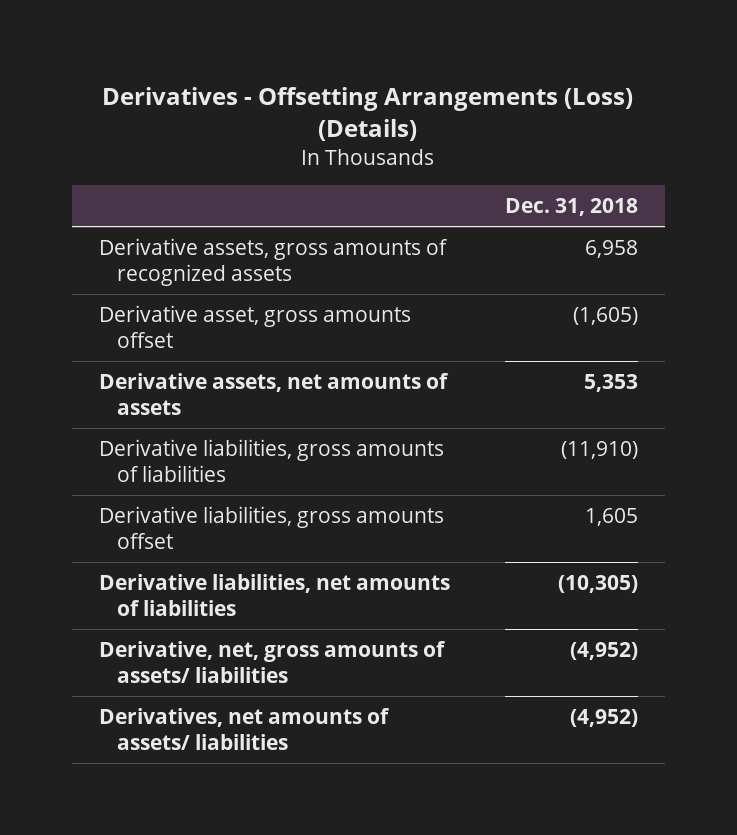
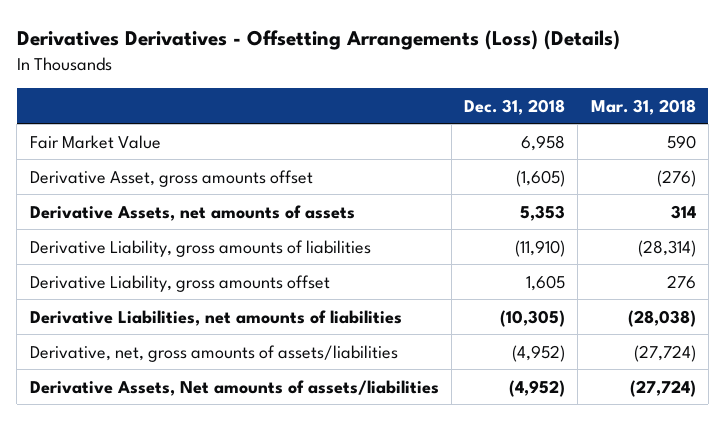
- Derivatives - Offsetting Arrangements (Loss) (Details)
+ Derivatives Derivatives - Offsetting Arrangements (Loss) (Details)
- | Dec. 31, 2018
+ | Dec. 31, 2018 | Mar. 31, 2018
- Derivative assets, gross amounts of recognized assets | 6,958
- Derivative asset, gross amounts offset | (1,605)
- Derivative assets, net amounts of assets | 5,353
- Derivative liabilities, gross amounts of liabilities | (11,910)
- Derivative liabilities, gross amounts offset | 1,605
- Derivative liabilities, net amounts of liabilities | (10,305)
- Derivative, net, gross amounts of assets/ liabilities | (4,952)
- Derivatives, net amounts of assets/ liabilities | (4,952)
+ Fair Market Value | 6,958 | 590
+ Derivative Asset, gross amounts offset | (1,605) | (276)
+ Derivative Assets, net amounts of assets | 5,353 | 314
+ Derivative Liability, gross amounts of liabilities | (11,910) | (28,314)
+ Derivative Liability, gross amounts offset | 1,605 | 276
+ Derivative Liabilities, net amounts of liabilities | (10,305) | (28,038)
+ Derivative, net, gross amounts of assets/liabilities | (4,952) | (27,724)
+ Derivative Assets, Net amounts of assets/liabilities | (4,952) | (27,724)

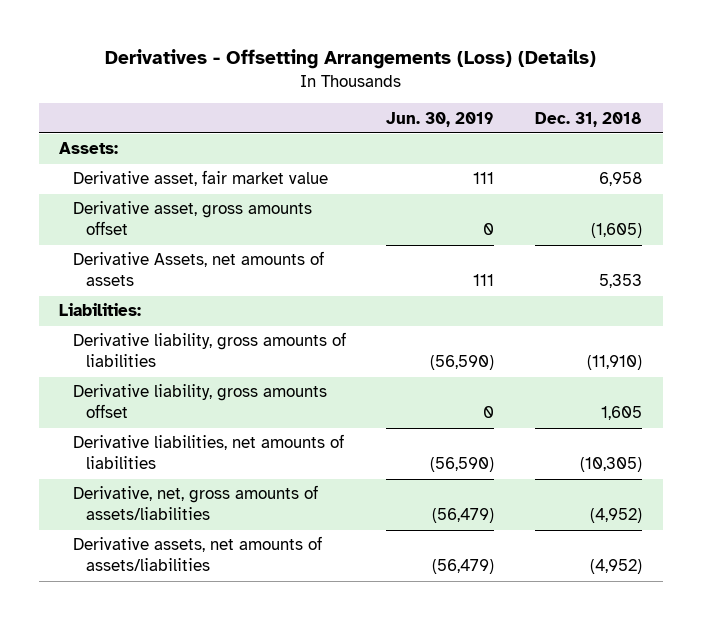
- Derivatives Derivatives - Offsetting Arrangements (Loss) (Details)
+ Derivatives - Offsetting Arrangements (Loss) (Details)
- | Dec. 31, 2018 | Mar. 31, 2018
+ | Jun. 30, 2019 | Dec. 31, 2018
- Fair Market Value | 6,958 | 590
- Derivative Asset, gross amounts offset | (1,605) | (276)
+ Assets:
+ Derivative asset, fair market value | 111 | 6,958
+ Derivative asset, gross amounts offset | 0 | (1,605)
- Derivative Liability, gross amounts of liabilities | (11,910) | (28,314)
- Derivative Liability, gross amounts offset | 1,605 | 276
- Derivative Liabilities, net amounts of liabilities | (10,305) | (28,038)
+ Liabilities:
+ Derivative liability, gross amounts of liabilities | (56,590) | (11,910)
+ Derivative liability, gross amounts offset | 0 | 1,605
+ Derivative liabilities, net amounts of liabilities | (56,590) | (10,305)
- Derivative Assets, Net amounts of assets/liabilities | (4,952) | (27,724)
+ Derivative assets, net amounts of assets/liabilities | (56,479) | (4,952)

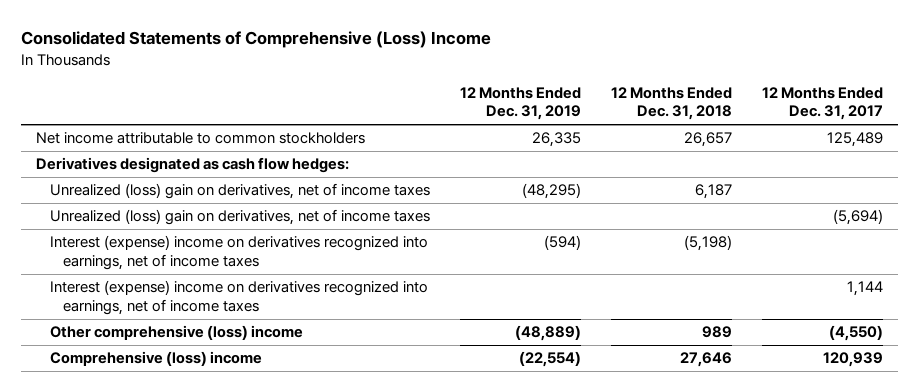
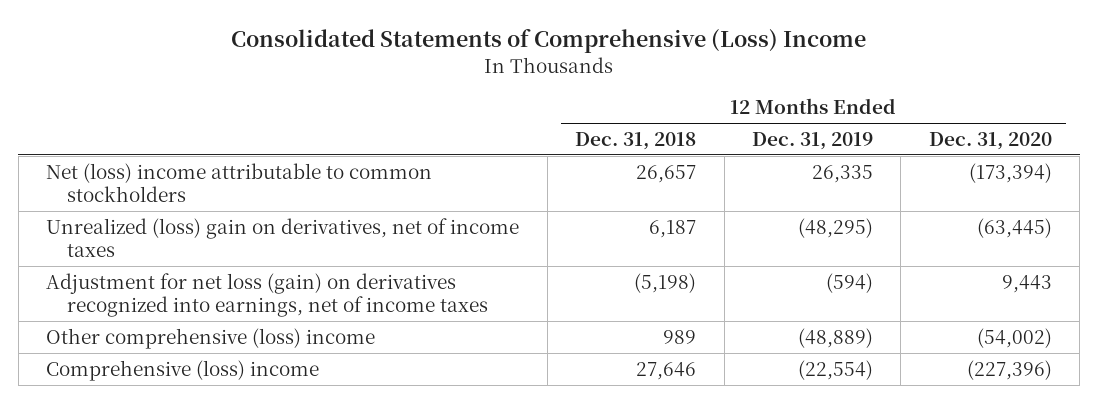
- | 12 Months Ended Dec. 31, 2019 | 12 Months Ended Dec. 31, 2018 | 12 Months Ended Dec. 31, 2017
+ | 12 Months Ended Dec. 31, 2018 | 12 Months Ended Dec. 31, 2019 | 12 Months Ended Dec. 31, 2020
- Net income attributable to common stockholders | 26,335 | 26,657 | 125,489
- Derivatives designated as cash flow hedges:
+ Net (loss) income attributable to common stockholders | 26,657 | 26,335 | (173,394)
- Unrealized (loss) gain on derivatives, net of income taxes | | | (5,694)
- Interest (expense) income on derivatives recognized into earnings, net of income taxes | (594) | (5,198) |
- Interest (expense) income on derivatives recognized into earnings, net of income taxes | | | 1,144
+ Adjustment for net loss (gain) on derivatives recognized into earnings, net of income taxes | (5,198) | (594) | 9,443

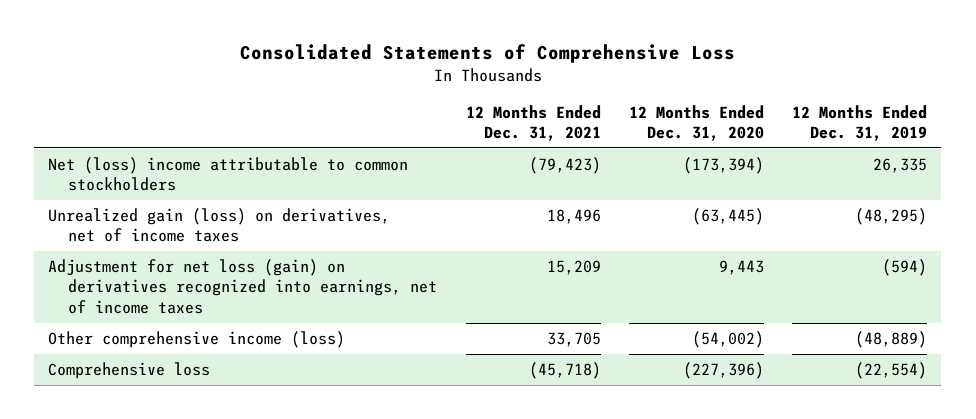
- Consolidated Statements of Comprehensive (Loss) Income
+ Consolidated Statements of Comprehensive Loss
- | 12 Months Ended Dec. 31, 2018 | 12 Months Ended Dec. 31, 2019 | 12 Months Ended Dec. 31, 2020
+ | 12 Months Ended Dec. 31, 2021 | 12 Months Ended Dec. 31, 2020 | 12 Months Ended Dec. 31, 2019
- Unrealized (loss) gain on derivatives, net of income taxes | 6,187 | (48,295) | (63,445)
+ Unrealized gain (loss) on derivatives, net of income taxes | 18,496 | (63,445) | (48,295)
- Other comprehensive (loss) income | 989 | (48,889) | (54,002)
- Comprehensive (loss) income | 27,646 | (22,554) | (227,396)
+ Other comprehensive income (loss) | 33,705 | (54,002) | (48,889)
+ Comprehensive loss | (45,718) | (227,396) | (22,554)

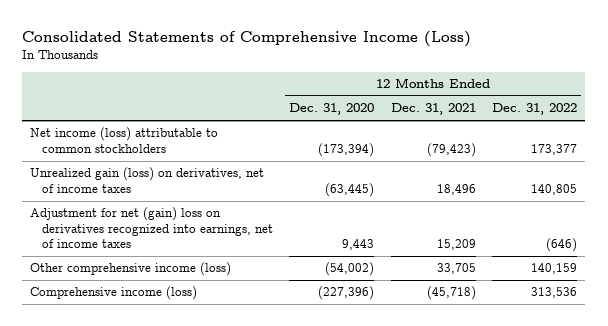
- Consolidated Statements of Comprehensive Loss
+ Consolidated Statements of Comprehensive Income (Loss)
- | 12 Months Ended Dec. 31, 2021 | 12 Months Ended Dec. 31, 2020 | 12 Months Ended Dec. 31, 2019
+ | 12 Months Ended Dec. 31, 2020 | 12 Months Ended Dec. 31, 2021 | 12 Months Ended Dec. 31, 2022
- Net (loss) income attributable to common stockholders | (79,423) | (173,394) | 26,335
+ Net income (loss) attributable to common stockholders | (173,394) | (79,423) | 173,377
- Adjustment for net loss (gain) on derivatives recognized into earnings, net of income taxes | 15,209 | 9,443 | (594)
+ Adjustment for net (gain) loss on derivatives recognized into earnings, net of income taxes | 9,443 | 15,209 | (646)
- Comprehensive loss | (45,718) | (227,396) | (22,554)
+ Comprehensive income (loss) | (227,396) | (45,718) | 313,536

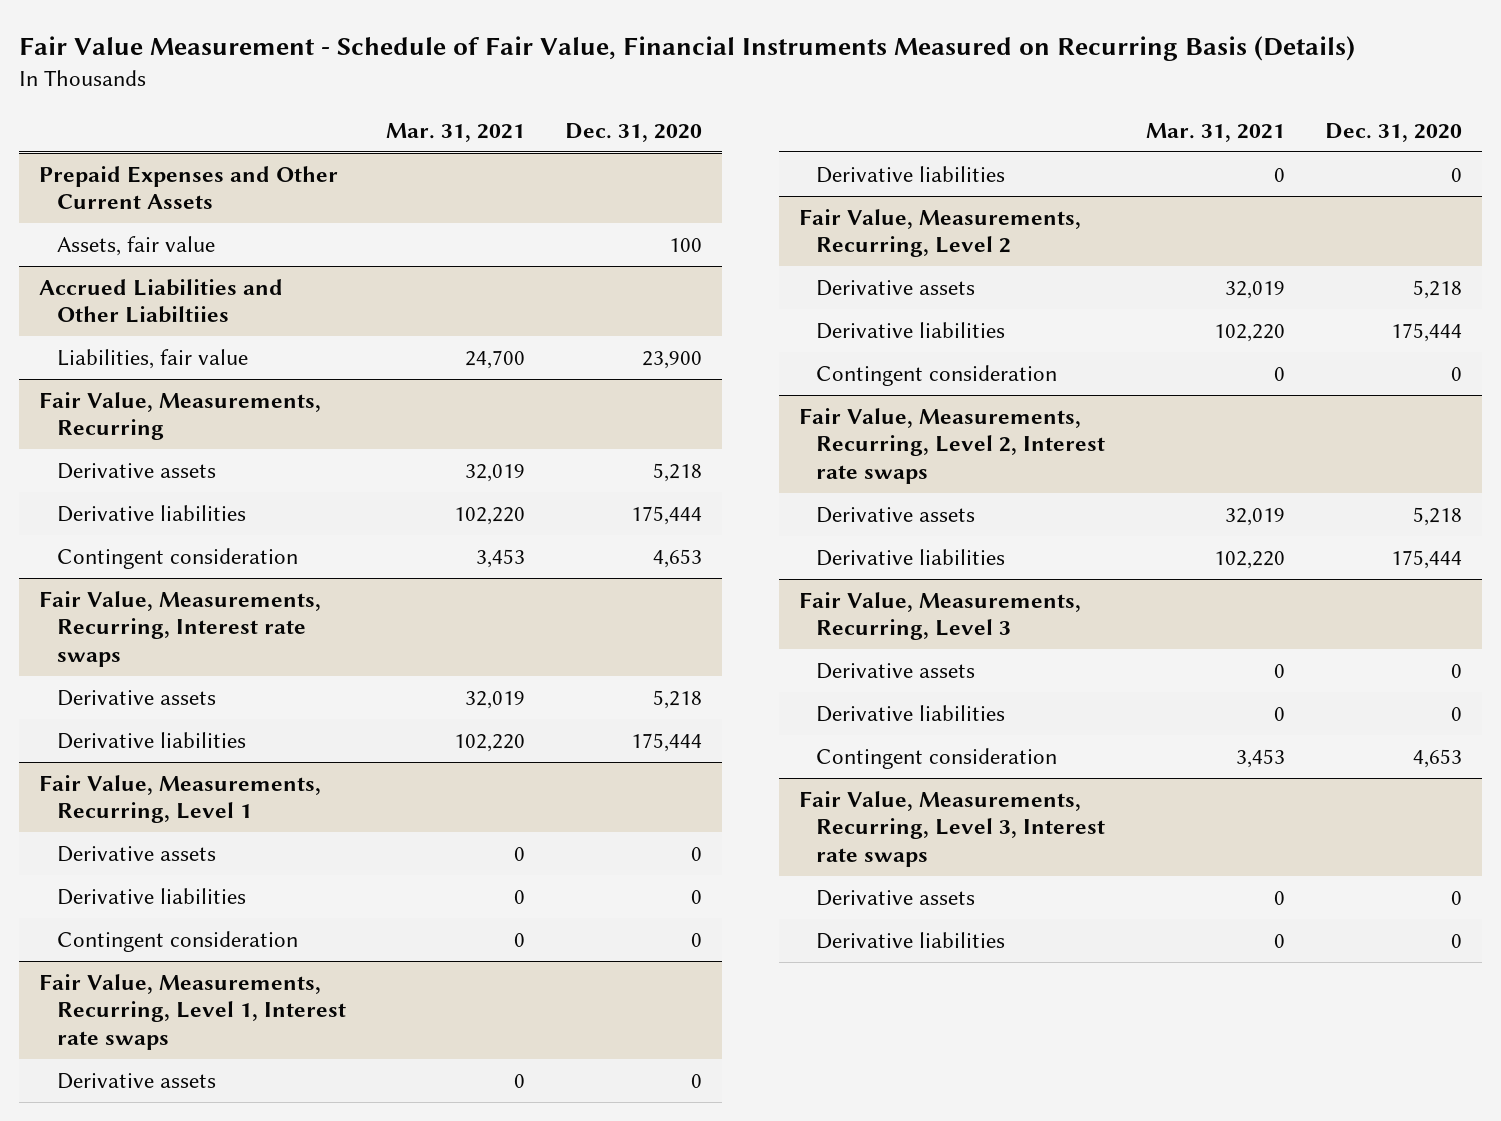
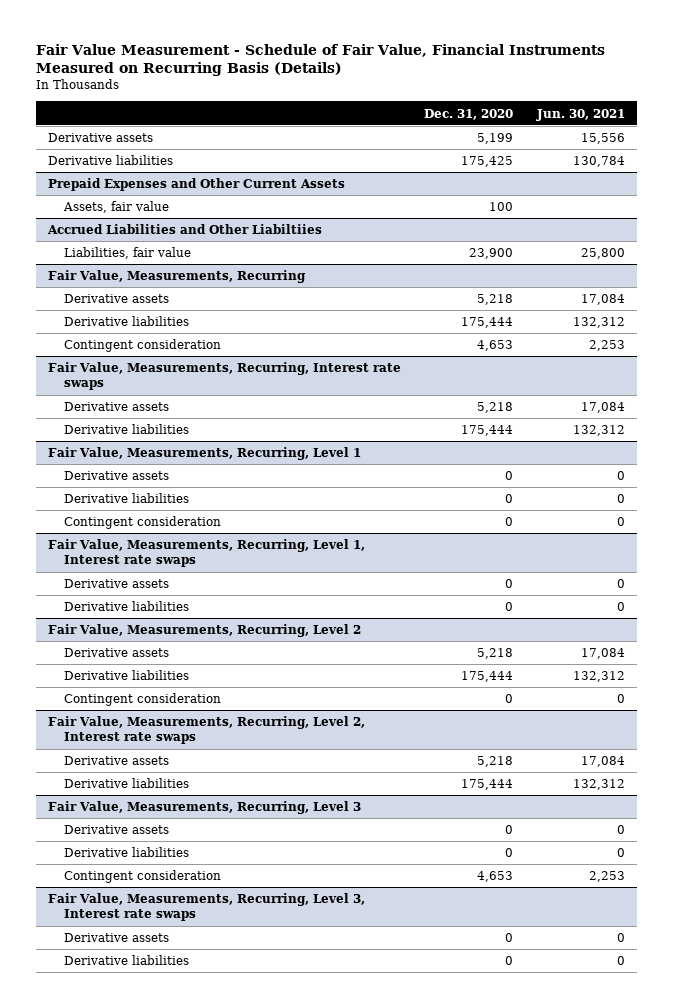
- | Mar. 31, 2021 | Dec. 31, 2020
+ | Dec. 31, 2020 | Jun. 30, 2021
+ Derivative assets | 5,199 | 15,556
+ Derivative liabilities | 175,425 | 130,784

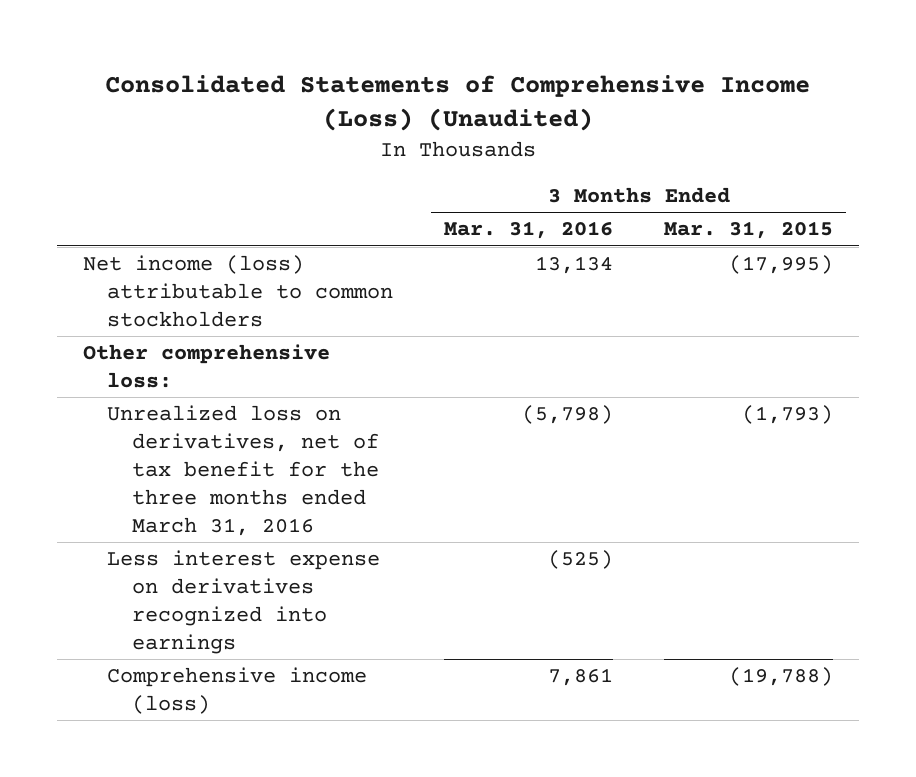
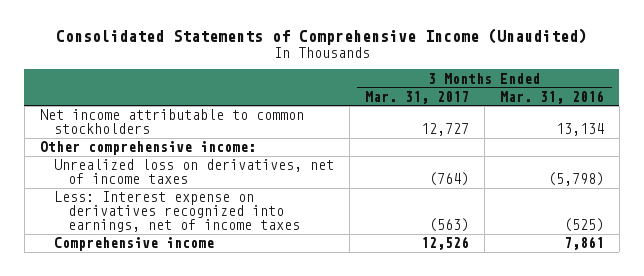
- Consolidated Statements of Comprehensive Income (Loss) (Unaudited)
+ Consolidated Statements of Comprehensive Income (Unaudited)
- | 3 Months Ended Mar. 31, 2016 | 3 Months Ended Mar. 31, 2015
+ | 3 Months Ended Mar. 31, 2017 | 3 Months Ended Mar. 31, 2016
- Net income (loss) attributable to common stockholders | 13,134 | (17,995)
- Other comprehensive loss:
- Unrealized loss on derivatives, net of tax benefit for the three months ended March 31, 2016 | (5,798) | (1,793)
- Less interest expense on derivatives recognized into earnings | (525) |
- Comprehensive income (loss) | 7,861 | (19,788)
+ Net income attributable to common stockholders | 12,727 | 13,134
+ Other comprehensive income:
+ Unrealized loss on derivatives, net of income taxes | (764) | (5,798)
+ Less: Interest expense on derivatives recognized into earnings, net of income taxes | (563) | (525)
+ Comprehensive income | 12,526 | 7,861

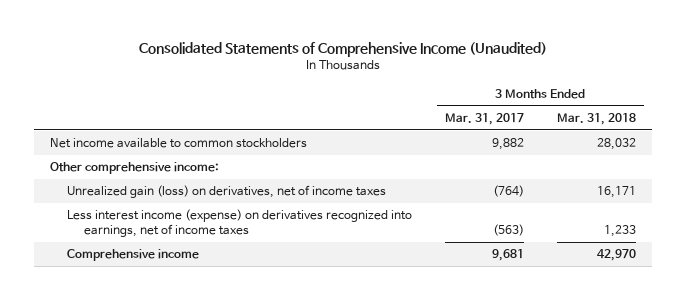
- | 3 Months Ended Mar. 31, 2017 | 3 Months Ended Mar. 31, 2016
+ | 3 Months Ended Mar. 31, 2017 | 3 Months Ended Mar. 31, 2018
- Net income attributable to common stockholders | 12,727 | 13,134
+ Net income available to common stockholders | 9,882 | 28,032
- Unrealized loss on derivatives, net of income taxes | (764) | (5,798)
- Less: Interest expense on derivatives recognized into earnings, net of income taxes | (563) | (525)
- Comprehensive income | 12,526 | 7,861
+ Unrealized gain (loss) on derivatives, net of income taxes | (764) | 16,171
+ Less interest income (expense) on derivatives recognized into earnings, net of income taxes | (563) | 1,233
+ Comprehensive income | 9,681 | 42,970

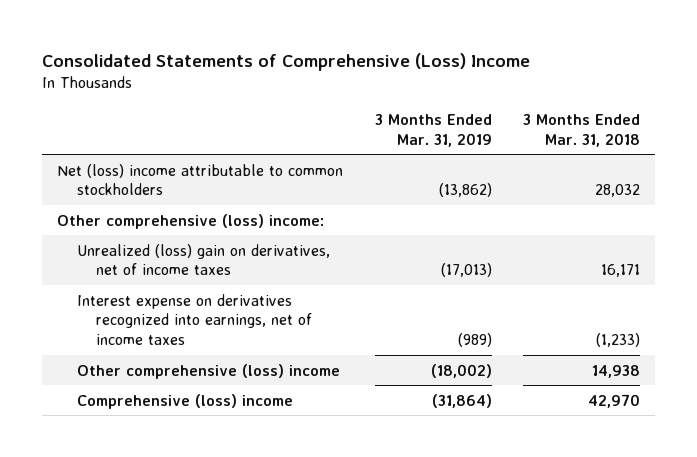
- Consolidated Statements of Comprehensive Income (Unaudited)
+ Consolidated Statements of Comprehensive (Loss) Income
- | 3 Months Ended Mar. 31, 2017 | 3 Months Ended Mar. 31, 2018
+ | 3 Months Ended Mar. 31, 2019 | 3 Months Ended Mar. 31, 2018
- Net income available to common stockholders | 9,882 | 28,032
- Other comprehensive income:
- Unrealized gain (loss) on derivatives, net of income taxes | (764) | 16,171
- Less interest income (expense) on derivatives recognized into earnings, net of income taxes | (563) | 1,233
- Comprehensive income | 9,681 | 42,970
+ Net (loss) income attributable to common stockholders | (13,862) | 28,032
+ Other comprehensive (loss) income:
+ Unrealized (loss) gain on derivatives, net of income taxes | (17,013) | 16,171
+ Interest expense on derivatives recognized into earnings, net of income taxes | (989) | (1,233)
+ Other comprehensive (loss) income | (18,002) | 14,938
+ Comprehensive (loss) income | (31,864) | 42,970

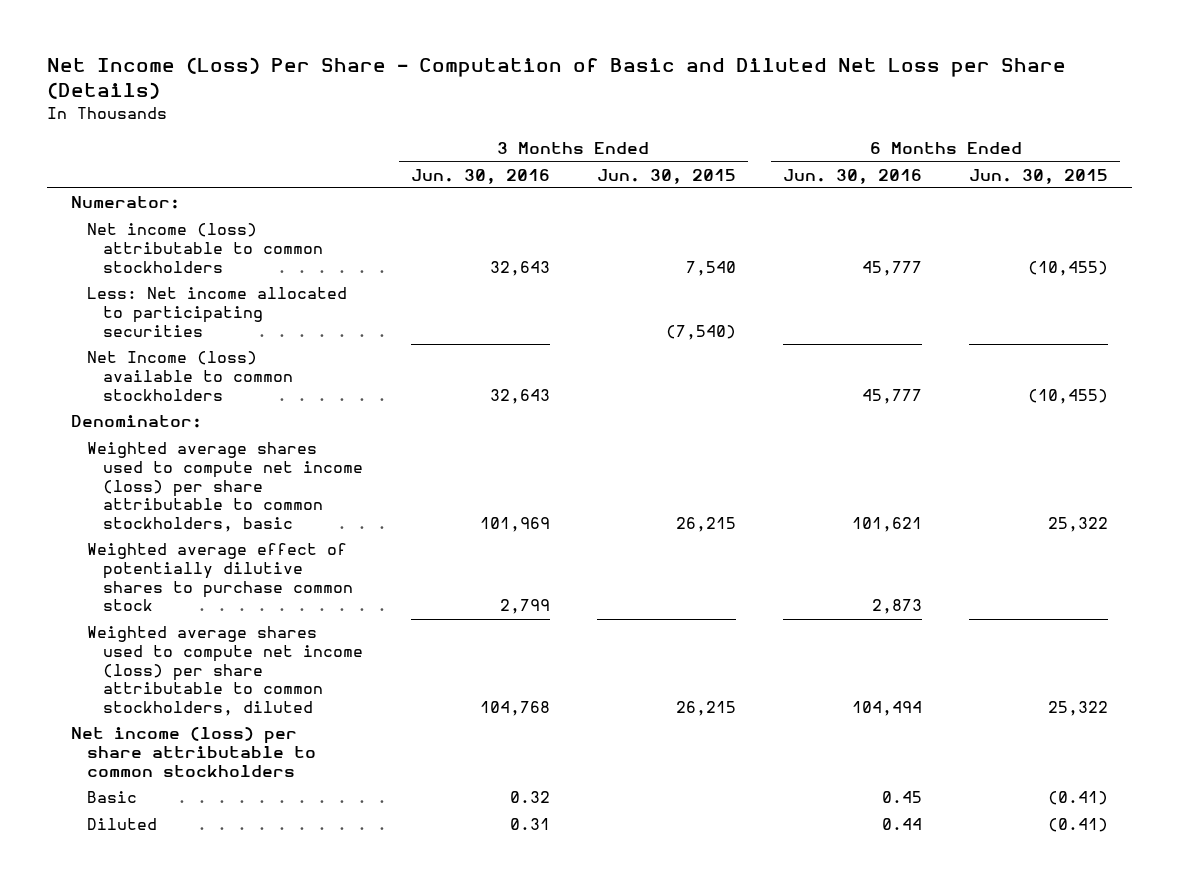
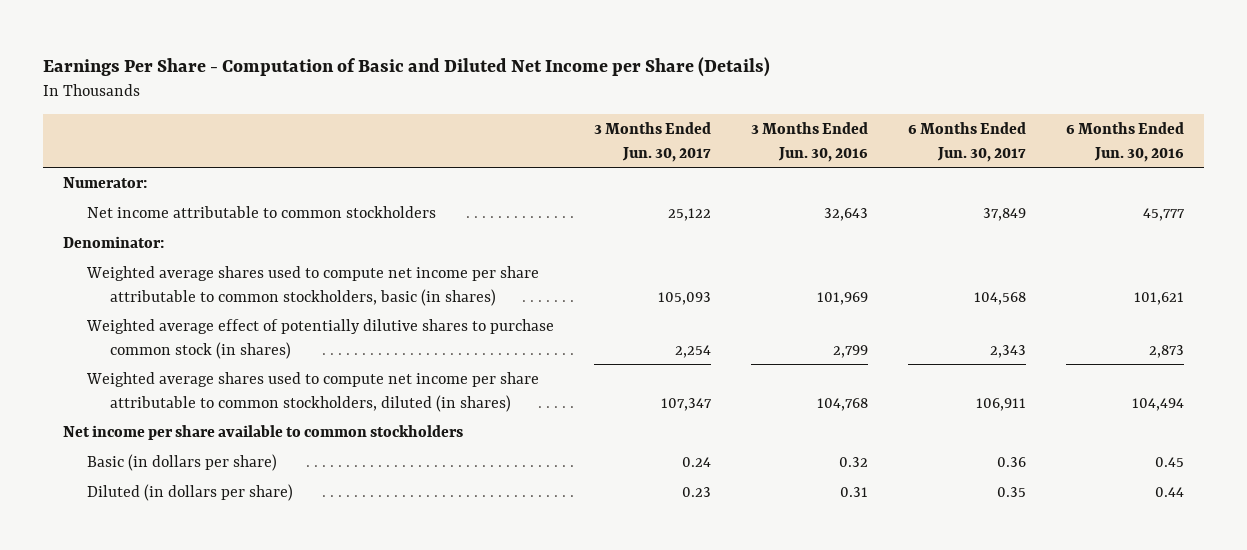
- Net Income (Loss) Per Share - Computation of Basic and Diluted Net Loss per Share (Details)
+ Earnings Per Share - Computation of Basic and Diluted Net Income per Share (Details)
- | 3 Months Ended Jun. 30, 2016 | 3 Months Ended Jun. 30, 2015 | 6 Months Ended Jun. 30, 2016 | 6 Months Ended Jun. 30, 2015
+ | 3 Months Ended Jun. 30, 2017 | 3 Months Ended Jun. 30, 2016 | 6 Months Ended Jun. 30, 2017 | 6 Months Ended Jun. 30, 2016
- Net income (loss) attributable to common stockholders | 32,643 | 7,540 | 45,777 | (10,455)
- Less: Net income allocated to participating securities | | (7,540) | |
- Net Income (loss) available to common stockholders | 32,643 | | 45,777 | (10,455)
+ Net income attributable to common stockholders | 25,122 | 32,643 | 37,849 | 45,777
- Weighted average shares used to compute net income (loss) per share attributable to common stockholders, basic | 101,969 | 26,215 | 101,621 | 25,322
- Weighted average effect of potentially dilutive shares to purchase common stock | 2,799 | | 2,873 |
- Weighted average shares used to compute net income (loss) per share attributable to common stockholders, diluted | 104,768 | 26,215 | 104,494 | 25,322
- Net income (loss) per share attributable to common stockholders
- Basic | 0.32 | | 0.45 | (0.41)
- Diluted | 0.31 | | 0.44 | (0.41)
+ Weighted average shares used to compute net income per share attributable to common stockholders, basic (in shares) | 105,093 | 101,969 | 104,568 | 101,621
+ Weighted average effect of potentially dilutive shares to purchase common stock (in shares) | 2,254 | 2,799 | 2,343 | 2,873
+ Weighted average shares used to compute net income per share attributable to common stockholders, diluted (in shares) | 107,347 | 104,768 | 106,911 | 104,494
+ Net income per share available to common stockholders
+ Basic (in dollars per share) | 0.24 | 0.32 | 0.36 | 0.45
+ Diluted (in dollars per share) | 0.23 | 0.31 | 0.35 | 0.44

